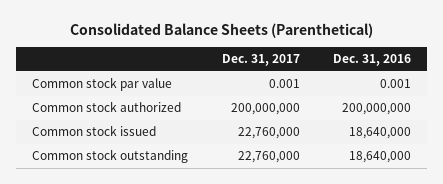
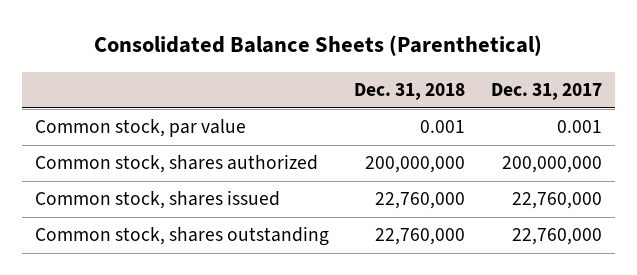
- | Dec. 31, 2017 | Dec. 31, 2016
+ | Dec. 31, 2018 | Dec. 31, 2017
- Common stock par value | 0.001 | 0.001
- Common stock authorized | 200,000,000 | 200,000,000
- Common stock issued | 22,760,000 | 18,640,000
- Common stock outstanding | 22,760,000 | 18,640,000
+ Common stock, par value | 0.001 | 0.001
+ Common stock, shares authorized | 200,000,000 | 200,000,000
+ Common stock, shares issued | 22,760,000 | 22,760,000
+ Common stock, shares outstanding | 22,760,000 | 22,760,000

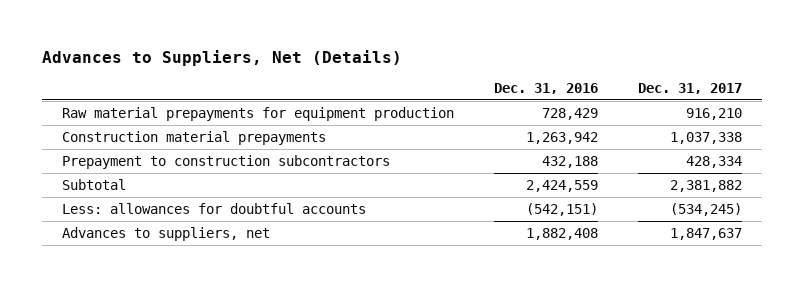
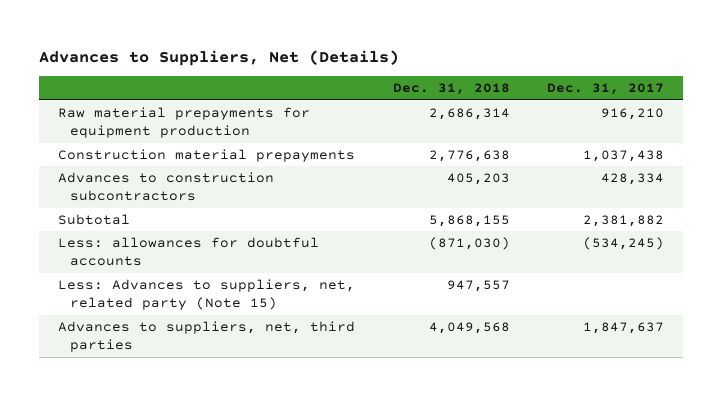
- | Dec. 31, 2016 | Dec. 31, 2017
+ | Dec. 31, 2018 | Dec. 31, 2017
- Construction material prepayments | 1,263,942 | 1,037,338
- Prepayment to construction subcontractors | 432,188 | 428,334
+ Construction material prepayments | 2,776,638 | 1,037,438
+ Advances to construction subcontractors | 405,203 | 428,334
- Advances to suppliers, net | 1,882,408 | 1,847,637
+ Less: Advances to suppliers, net, related party (Note 15) | 947,557 |
+ Advances to suppliers, net, third parties | 4,049,568 | 1,847,637

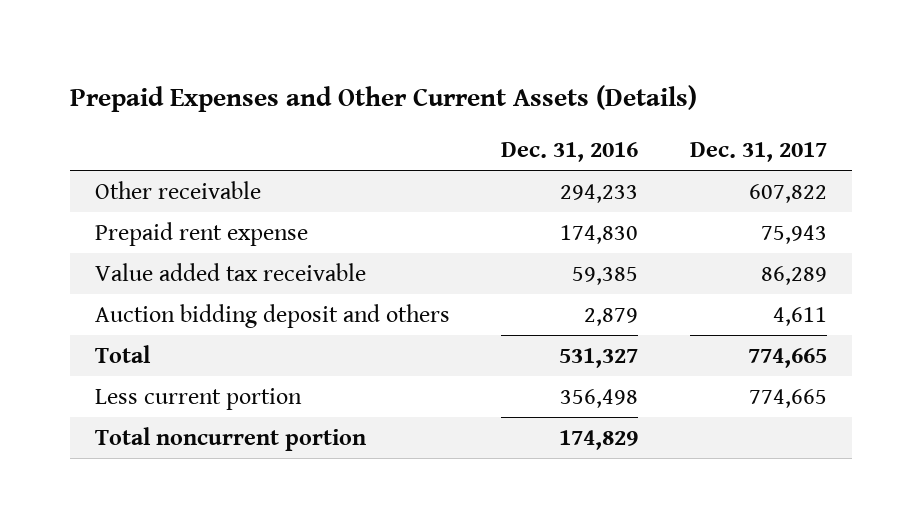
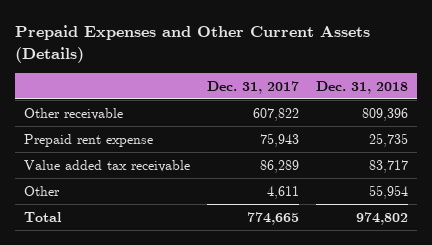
- | Dec. 31, 2016 | Dec. 31, 2017
+ | Dec. 31, 2017 | Dec. 31, 2018
- Auction bidding deposit and others | 2,879 | 4,611
+ Other | 4,611 | 55,954
- Less current portion | 356,498 | 774,665
- Total noncurrent portion | 174,829 |

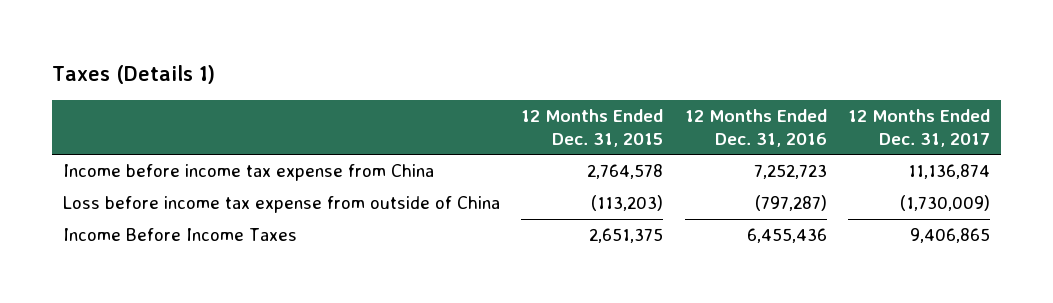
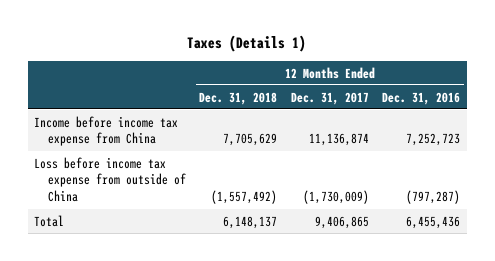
- | 12 Months Ended Dec. 31, 2015 | 12 Months Ended Dec. 31, 2016 | 12 Months Ended Dec. 31, 2017
+ | 12 Months Ended Dec. 31, 2018 | 12 Months Ended Dec. 31, 2017 | 12 Months Ended Dec. 31, 2016
- Income Before Income Taxes | 2,651,375 | 6,455,436 | 9,406,865
+ Total | 6,148,137 | 9,406,865 | 6,455,436

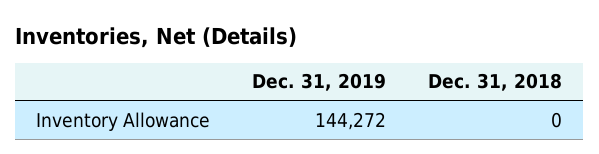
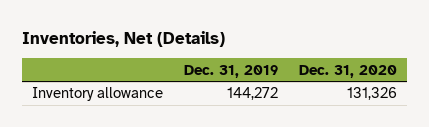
- | Dec. 31, 2019 | Dec. 31, 2018
+ | Dec. 31, 2019 | Dec. 31, 2020
- Inventory Allowance | 144,272 | 0
+ Inventory allowance | 144,272 | 131,326

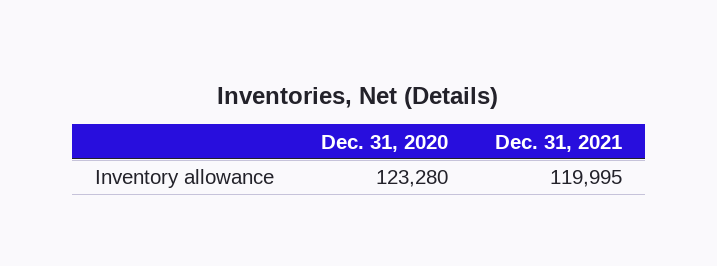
- | Dec. 31, 2019 | Dec. 31, 2020
+ | Dec. 31, 2020 | Dec. 31, 2021
- Inventory allowance | 144,272 | 131,326
+ Inventory allowance | 123,280 | 119,995

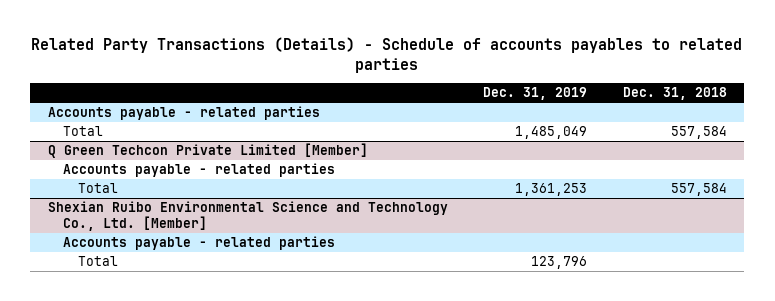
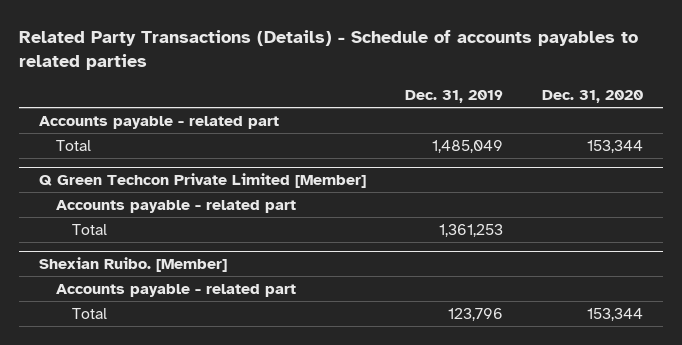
- | Dec. 31, 2019 | Dec. 31, 2018
+ | Dec. 31, 2019 | Dec. 31, 2020
- Accounts payable - related parties
+ Accounts payable - related part
@ Q Green Techcon Private Limited [Member]
- Accounts payable - related parties
+ Accounts payable - related part
- Shexian Ruibo Environmental Science and Technology Co., Ltd. [Member]
- Accounts payable - related parties
+ Shexian Ruibo. [Member]
+ Accounts payable - related part

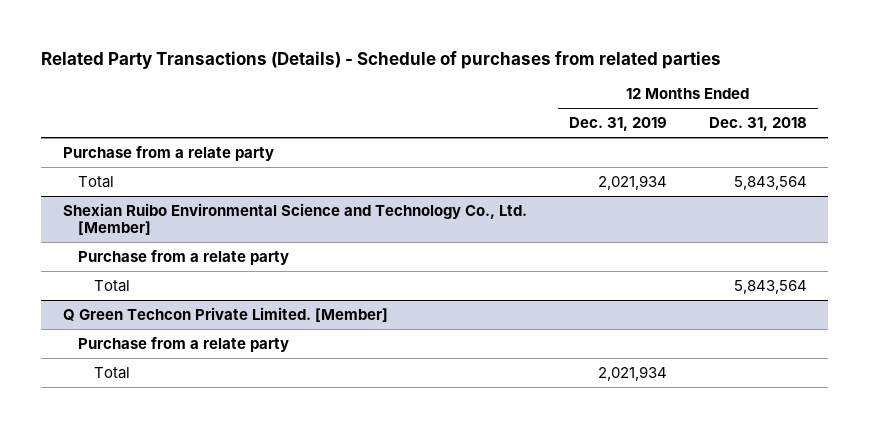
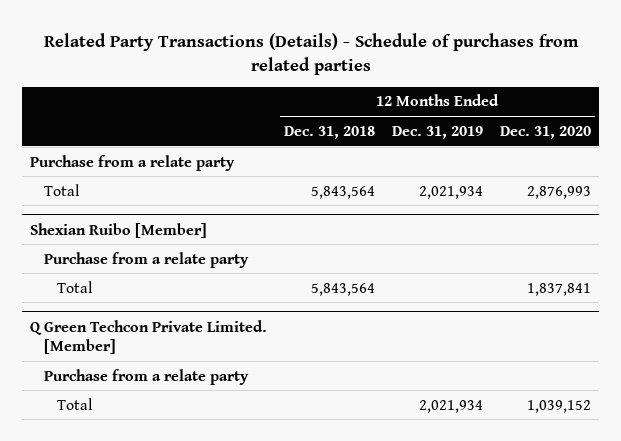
- | 12 Months Ended Dec. 31, 2019 | 12 Months Ended Dec. 31, 2018
+ | 12 Months Ended Dec. 31, 2018 | 12 Months Ended Dec. 31, 2019 | 12 Months Ended Dec. 31, 2020
- Shexian Ruibo Environmental Science and Technology Co., Ltd. [Member]
+ Shexian Ruibo [Member]

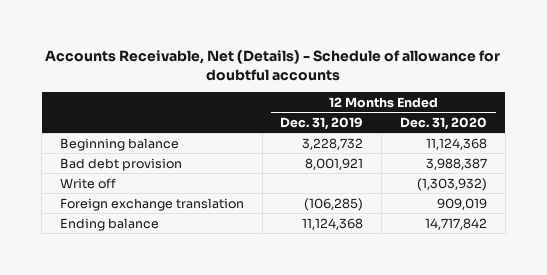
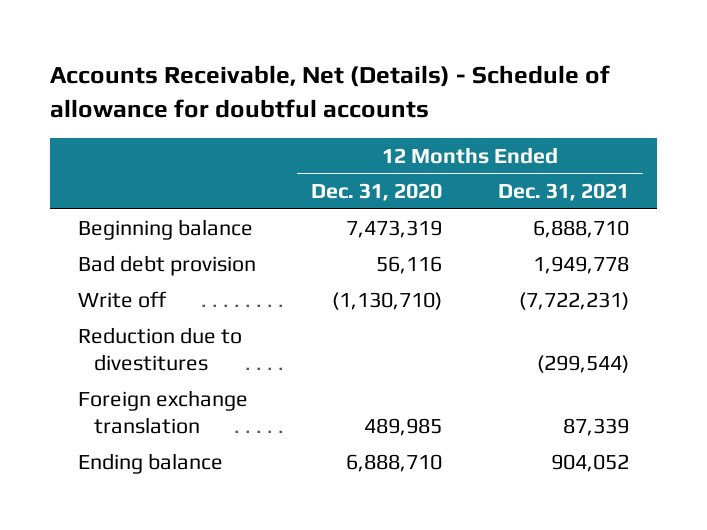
- | 12 Months Ended Dec. 31, 2019 | 12 Months Ended Dec. 31, 2020
+ | 12 Months Ended Dec. 31, 2020 | 12 Months Ended Dec. 31, 2021
- Beginning balance | 3,228,732 | 11,124,368
- Bad debt provision | 8,001,921 | 3,988,387
- Write off | | (1,303,932)
- Foreign exchange translation | (106,285) | 909,019
- Ending balance | 11,124,368 | 14,717,842
+ Beginning balance | 7,473,319 | 6,888,710
+ Bad debt provision | 56,116 | 1,949,778
+ Write off | (1,130,710) | (7,722,231)
+ Reduction due to divestitures | | (299,544)
+ Foreign exchange translation | 489,985 | 87,339
+ Ending balance | 6,888,710 | 904,052

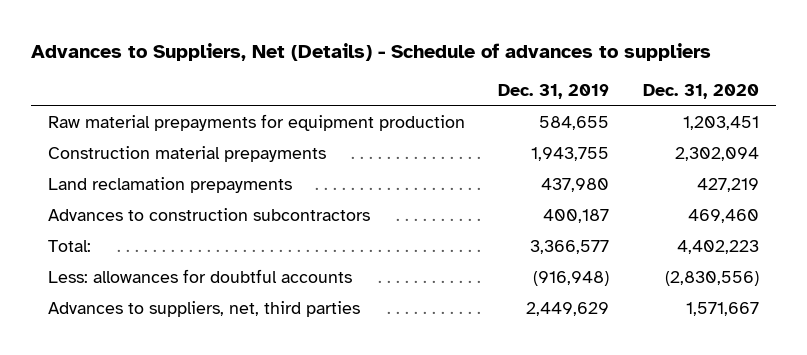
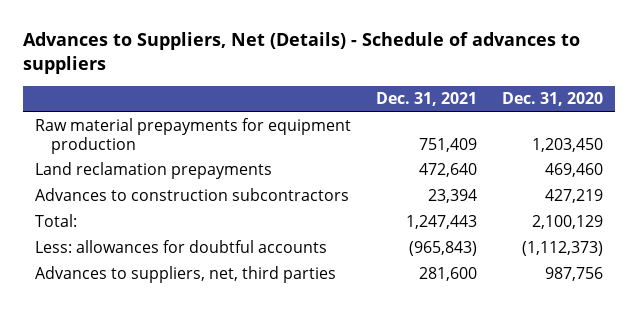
- | Dec. 31, 2019 | Dec. 31, 2020
+ | Dec. 31, 2021 | Dec. 31, 2020
- Raw material prepayments for equipment production | 584,655 | 1,203,451
- Construction material prepayments | 1,943,755 | 2,302,094
- Land reclamation prepayments | 437,980 | 427,219
- Advances to construction subcontractors | 400,187 | 469,460
- Total: | 3,366,577 | 4,402,223
- Less: allowances for doubtful accounts | (916,948) | (2,830,556)
- Advances to suppliers, net, third parties | 2,449,629 | 1,571,667
+ Raw material prepayments for equipment production | 751,409 | 1,203,450
+ Land reclamation prepayments | 472,640 | 469,460
+ Advances to construction subcontractors | 23,394 | 427,219
+ Total: | 1,247,443 | 2,100,129
+ Less: allowances for doubtful accounts | (965,843) | (1,112,373)
+ Advances to suppliers, net, third parties | 281,600 | 987,756

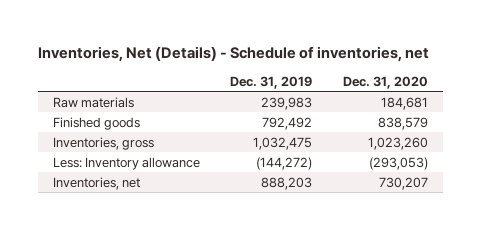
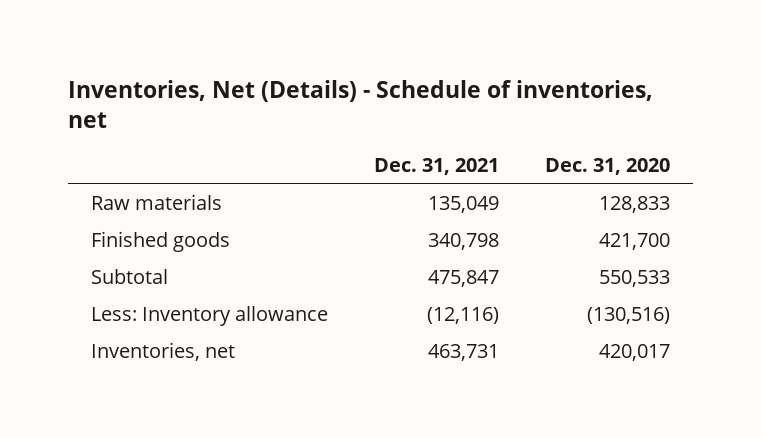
- | Dec. 31, 2019 | Dec. 31, 2020
+ | Dec. 31, 2021 | Dec. 31, 2020
- Raw materials | 239,983 | 184,681
- Finished goods | 792,492 | 838,579
- Inventories, gross | 1,032,475 | 1,023,260
- Less: Inventory allowance | (144,272) | (293,053)
- Inventories, net | 888,203 | 730,207
+ Raw materials | 135,049 | 128,833
+ Finished goods | 340,798 | 421,700
+ Subtotal | 475,847 | 550,533
+ Less: Inventory allowance | (12,116) | (130,516)
+ Inventories, net | 463,731 | 420,017

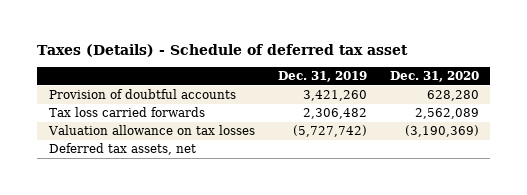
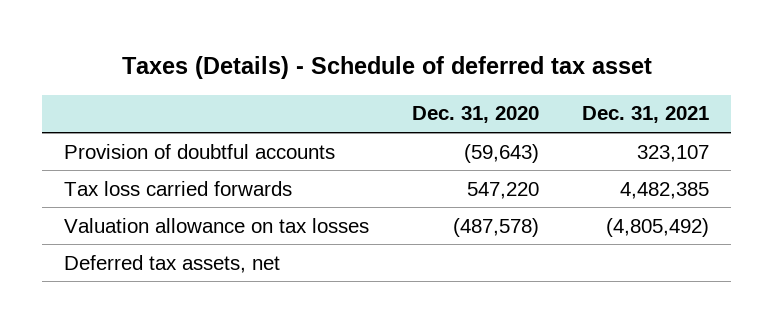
- | Dec. 31, 2019 | Dec. 31, 2020
+ | Dec. 31, 2020 | Dec. 31, 2021
- Provision of doubtful accounts | 3,421,260 | 628,280
- Tax loss carried forwards | 2,306,482 | 2,562,089
- Valuation allowance on tax losses | (5,727,742) | (3,190,369)
+ Provision of doubtful accounts | (59,643) | 323,107
+ Tax loss carried forwards | 547,220 | 4,482,385
+ Valuation allowance on tax losses | (487,578) | (4,805,492)

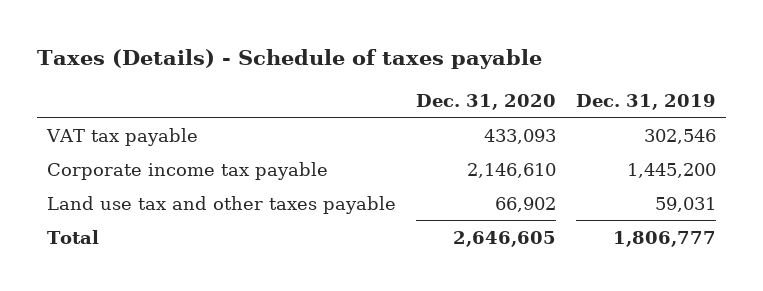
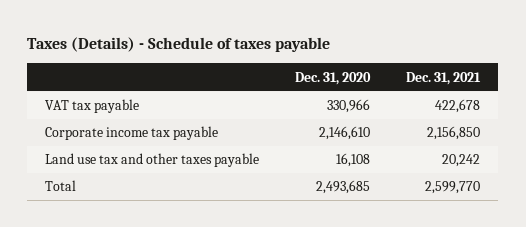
- | Dec. 31, 2020 | Dec. 31, 2019
+ | Dec. 31, 2020 | Dec. 31, 2021
- VAT tax payable | 433,093 | 302,546
+ VAT tax payable | 330,966 | 422,678
- Land use tax and other taxes payable | 66,902 | 59,031
- Total | 2,646,605 | 1,806,777
+ Land use tax and other taxes payable | 16,108 | 20,242
+ Total | 2,493,685 | 2,599,770

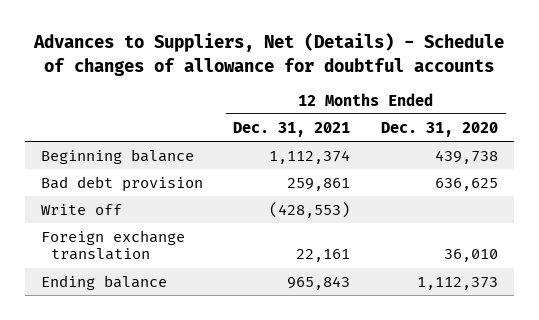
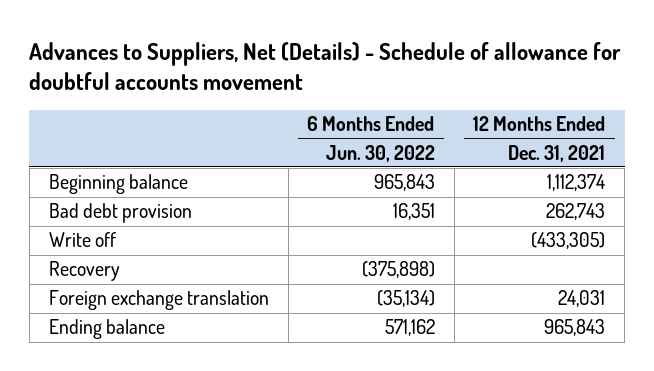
- Advances to Suppliers, Net (Details) - Schedule of changes of allowance for doubtful accounts
+ Advances to Suppliers, Net (Details) - Schedule of allowance for doubtful accounts movement
- | 12 Months Ended Dec. 31, 2021 | 12 Months Ended Dec. 31, 2020
+ | 6 Months Ended Jun. 30, 2022 | 12 Months Ended Dec. 31, 2021
- Bad debt provision | 259,861 | 636,625
- Write off | (428,553) |
- Foreign exchange translation | 22,161 | 36,010
+ Bad debt provision | 16,351 | 262,743
+ Write off | | (433,305)
+ Recovery | (375,898) |
+ Foreign exchange translation | (35,134) | 24,031

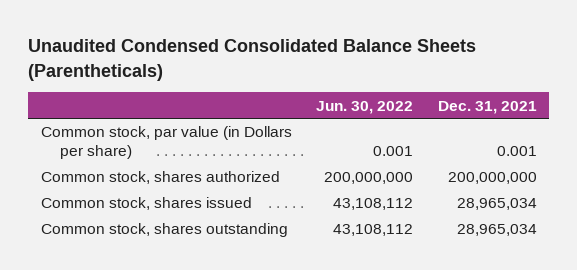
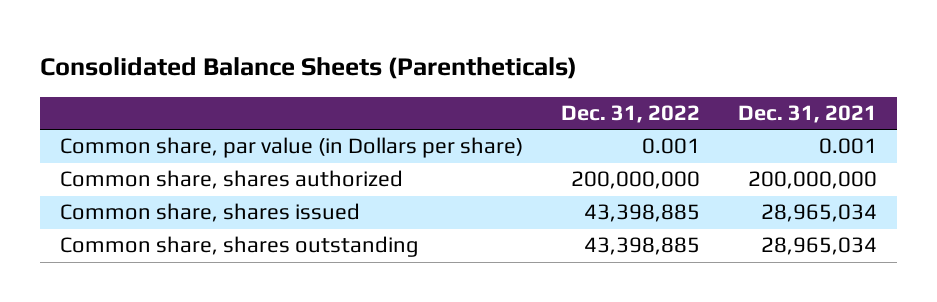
- Unaudited Condensed Consolidated Balance Sheets (Parentheticals)
+ Consolidated Balance Sheets (Parentheticals)
- | Jun. 30, 2022 | Dec. 31, 2021
+ | Dec. 31, 2022 | Dec. 31, 2021
- Common stock, par value (in Dollars per share) | 0.001 | 0.001
- Common stock, shares authorized | 200,000,000 | 200,000,000
- Common stock, shares issued | 43,108,112 | 28,965,034
- Common stock, shares outstanding | 43,108,112 | 28,965,034
+ Common share, par value (in Dollars per share) | 0.001 | 0.001
+ Common share, shares authorized | 200,000,000 | 200,000,000
+ Common share, shares issued | 43,398,885 | 28,965,034
+ Common share, shares outstanding | 43,398,885 | 28,965,034

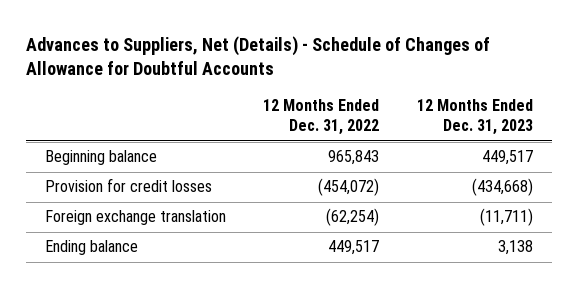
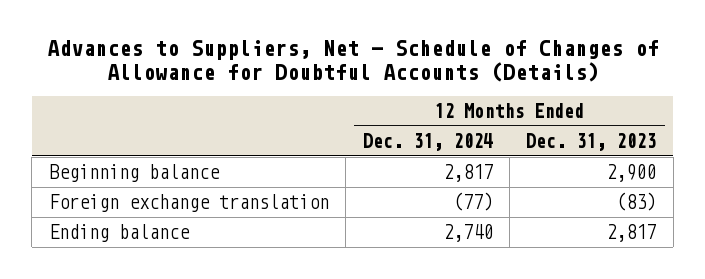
- Advances to Suppliers, Net (Details) - Schedule of Changes of Allowance for Doubtful Accounts
+ Advances to Suppliers, Net - Schedule of Changes of Allowance for Doubtful Accounts (Details)
- | 12 Months Ended Dec. 31, 2022 | 12 Months Ended Dec. 31, 2023
+ | 12 Months Ended Dec. 31, 2024 | 12 Months Ended Dec. 31, 2023
- Beginning balance | 965,843 | 449,517
- Provision for credit losses | (454,072) | (434,668)
- Foreign exchange translation | (62,254) | (11,711)
- Ending balance | 449,517 | 3,138
+ Beginning balance | 2,817 | 2,900
+ Foreign exchange translation | (77) | (83)
+ Ending balance | 2,740 | 2,817

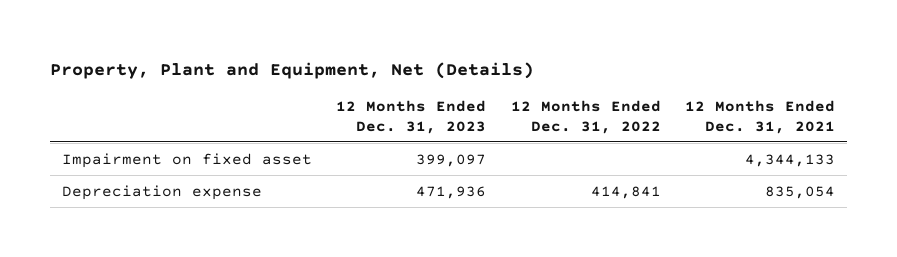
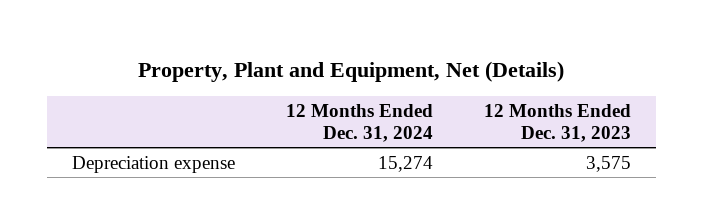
- | 12 Months Ended Dec. 31, 2023 | 12 Months Ended Dec. 31, 2022 | 12 Months Ended Dec. 31, 2021
+ | 12 Months Ended Dec. 31, 2024 | 12 Months Ended Dec. 31, 2023
- Impairment on fixed asset | 399,097 | | 4,344,133
- Depreciation expense | 471,936 | 414,841 | 835,054
+ Depreciation expense | 15,274 | 3,575

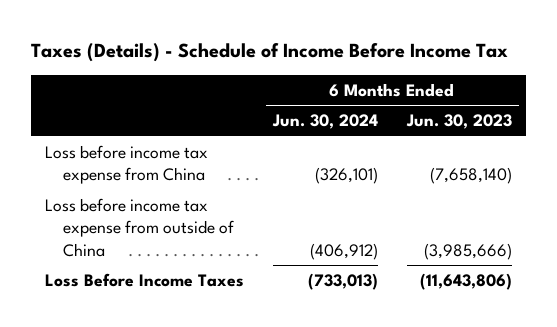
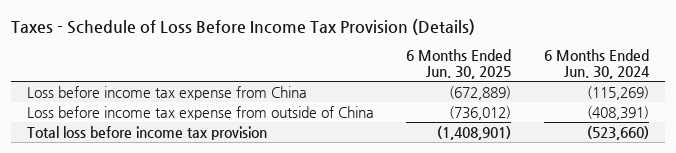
- Taxes (Details) - Schedule of Income Before Income Tax
+ Taxes - Schedule of Loss Before Income Tax Provision (Details)
- | 6 Months Ended Jun. 30, 2024 | 6 Months Ended Jun. 30, 2023
+ | 6 Months Ended Jun. 30, 2025 | 6 Months Ended Jun. 30, 2024
- Loss before income tax expense from China | (326,101) | (7,658,140)
- Loss before income tax expense from outside of China | (406,912) | (3,985,666)
- Loss Before Income Taxes | (733,013) | (11,643,806)
+ Loss before income tax expense from China | (672,889) | (115,269)
+ Loss before income tax expense from outside of China | (736,012) | (408,391)
+ Total loss before income tax provision | (1,408,901) | (523,660)

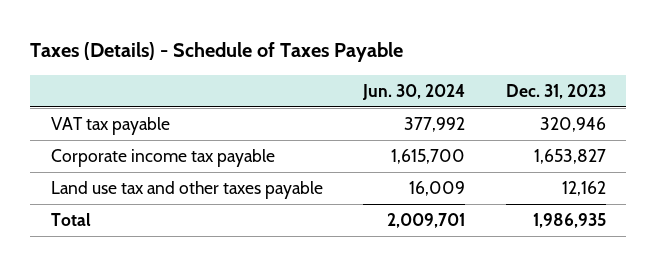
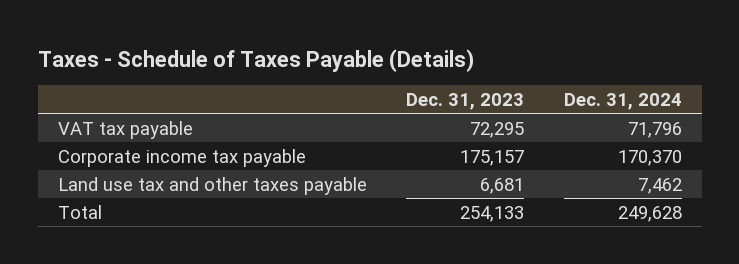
- Taxes (Details) - Schedule of Taxes Payable
+ Taxes - Schedule of Taxes Payable (Details)
- | Jun. 30, 2024 | Dec. 31, 2023
+ | Dec. 31, 2023 | Dec. 31, 2024
- VAT tax payable | 377,992 | 320,946
- Corporate income tax payable | 1,615,700 | 1,653,827
- Land use tax and other taxes payable | 16,009 | 12,162
- Total | 2,009,701 | 1,986,935
+ VAT tax payable | 72,295 | 71,796
+ Corporate income tax payable | 175,157 | 170,370
+ Land use tax and other taxes payable | 6,681 | 7,462
+ Total | 254,133 | 249,628

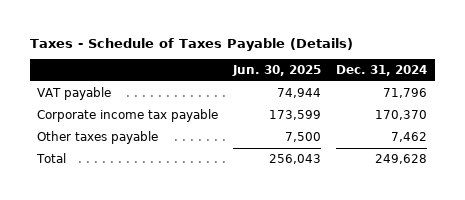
- | Dec. 31, 2023 | Dec. 31, 2024
+ | Jun. 30, 2025 | Dec. 31, 2024
- VAT tax payable | 72,295 | 71,796
+ VAT payable | 74,944 | 71,796
- Land use tax and other taxes payable | 6,681 | 7,462
+ Other taxes payable | 7,500 | 7,462

